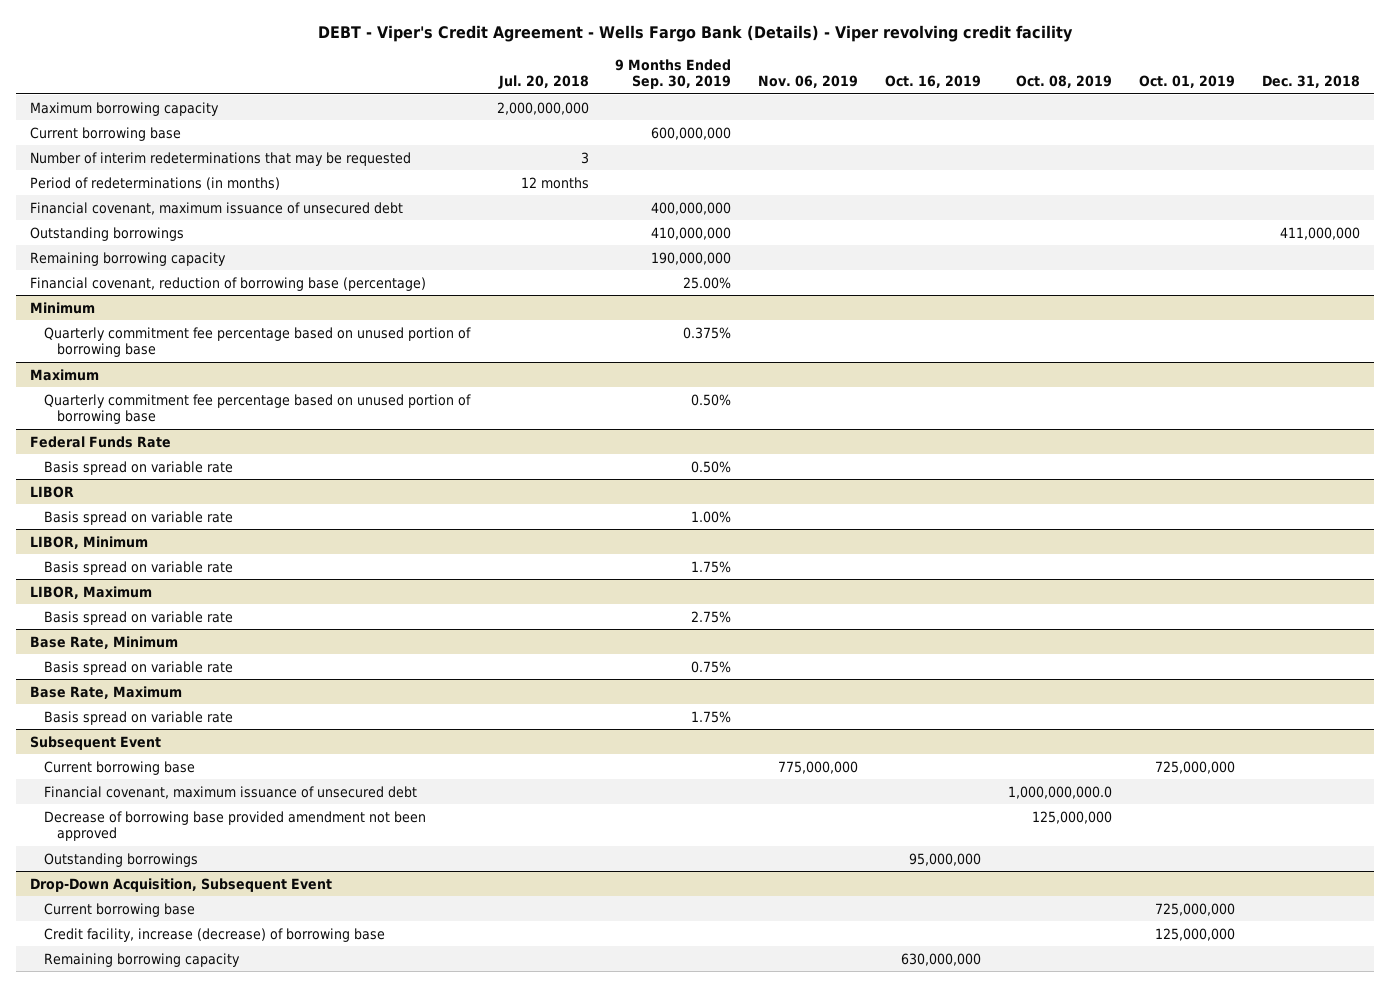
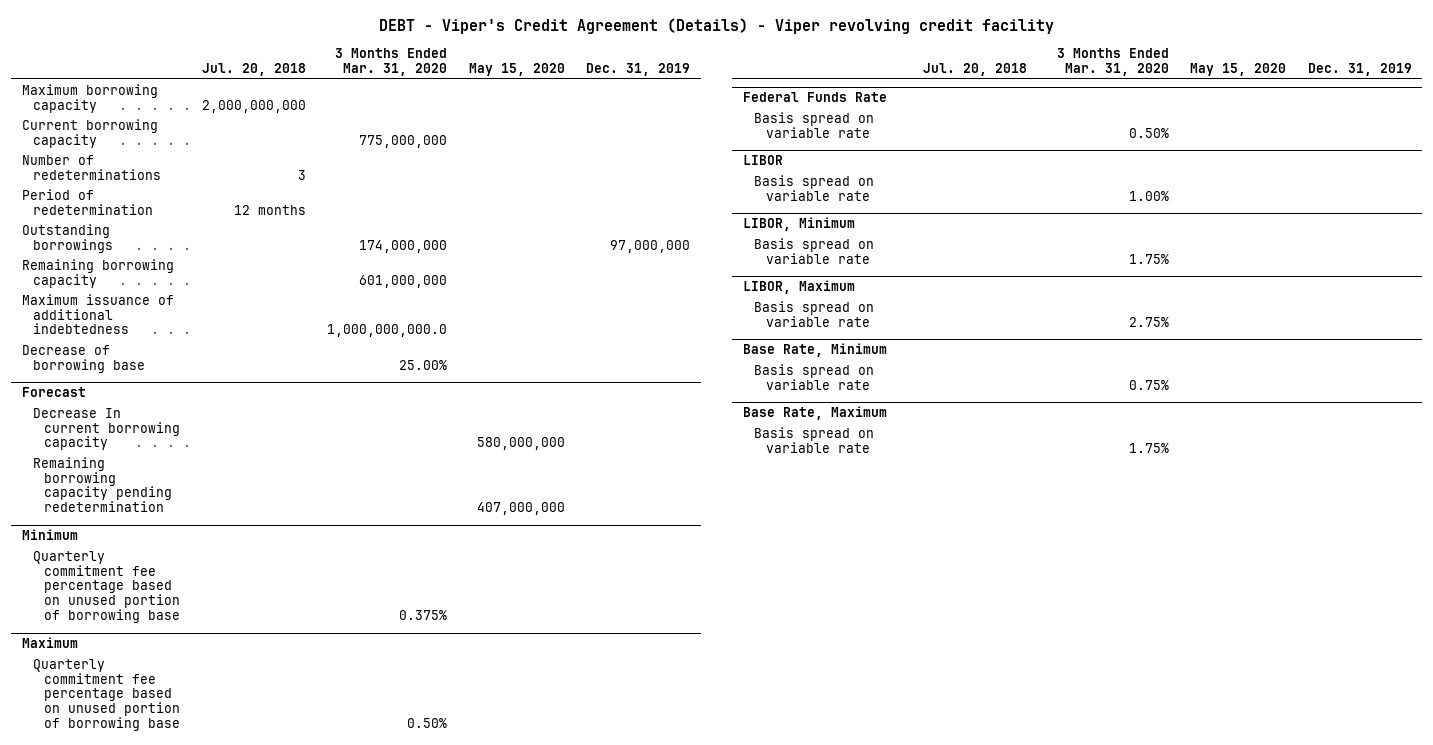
- DEBT - Viper's Credit Agreement - Wells Fargo Bank (Details) - Viper revolving credit facility
+ DEBT - Viper's Credit Agreement (Details) - Viper revolving credit facility
- | Jul. 20, 2018 | 9 Months Ended Sep. 30, 2019 | Nov. 06, 2019 | Oct. 16, 2019 | Oct. 08, 2019 | Oct. 01, 2019 | Dec. 31, 2018
+ | Jul. 20, 2018 | 3 Months Ended Mar. 31, 2020 | May 15, 2020 | Dec. 31, 2019
- Current borrowing base | | 600,000,000 | | | | |
- Number of interim redeterminations that may be requested | 3 | | | | | |
- Period of redeterminations (in months) | 12 months | | | | | |
- Financial covenant, maximum issuance of unsecured debt | | 400,000,000 | | | | |
+ Current borrowing capacity | | 775,000,000 | |
+ Number of redeterminations | 3 | | |
+ Period of redetermination | 12 months | | |
- Financial covenant, reduction of borrowing base (percentage) | | 25.00% | | | | |
+ Maximum issuance of additional indebtedness | | 1,000,000,000.0 | |
+ Decrease of borrowing base | | 25.00% | |
+ Forecast
+ Decrease In current borrowing capacity | | | 580,000,000 |
+ Remaining borrowing capacity pending redetermination | | | 407,000,000 |
- Subsequent Event
- Current borrowing base | | | 775,000,000 | | | 725,000,000 |
- Financial covenant, maximum issuance of unsecured debt | | | | | 1,000,000,000.0 | |
- Decrease of borrowing base provided amendment not been approved | | | | | 125,000,000 | |
- Outstanding borrowings | | | | 95,000,000 | | |
- Drop-Down Acquisition, Subsequent Event
- Current borrowing base | | | | | | 725,000,000 |
- Credit facility, increase (decrease) of borrowing base | | | | | | 125,000,000 |
- Remaining borrowing capacity | | | | 630,000,000 | | |

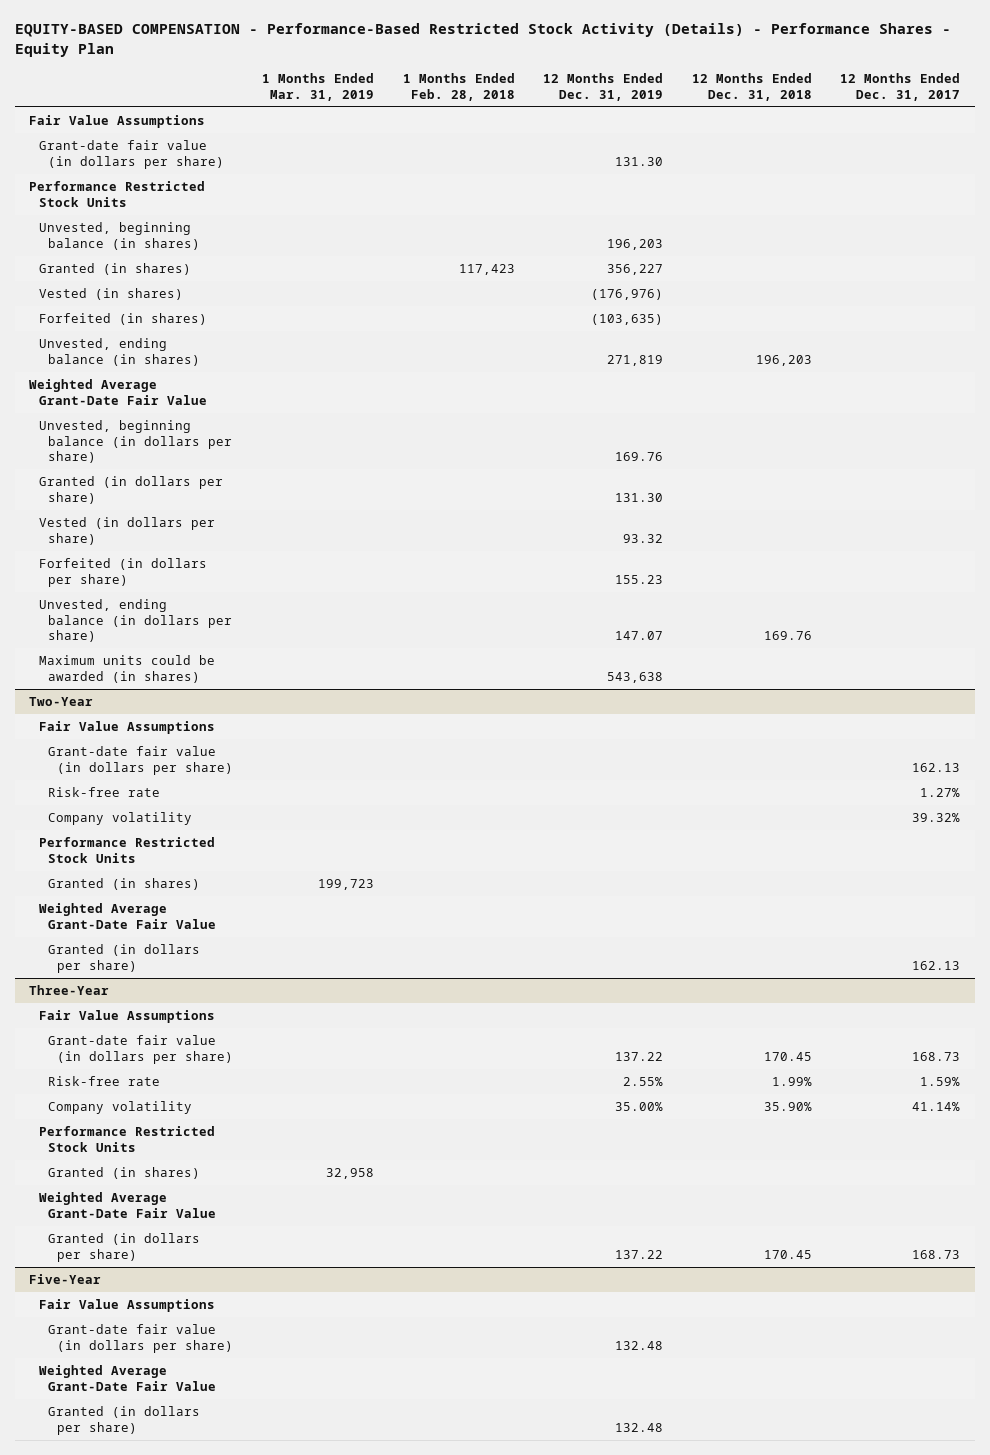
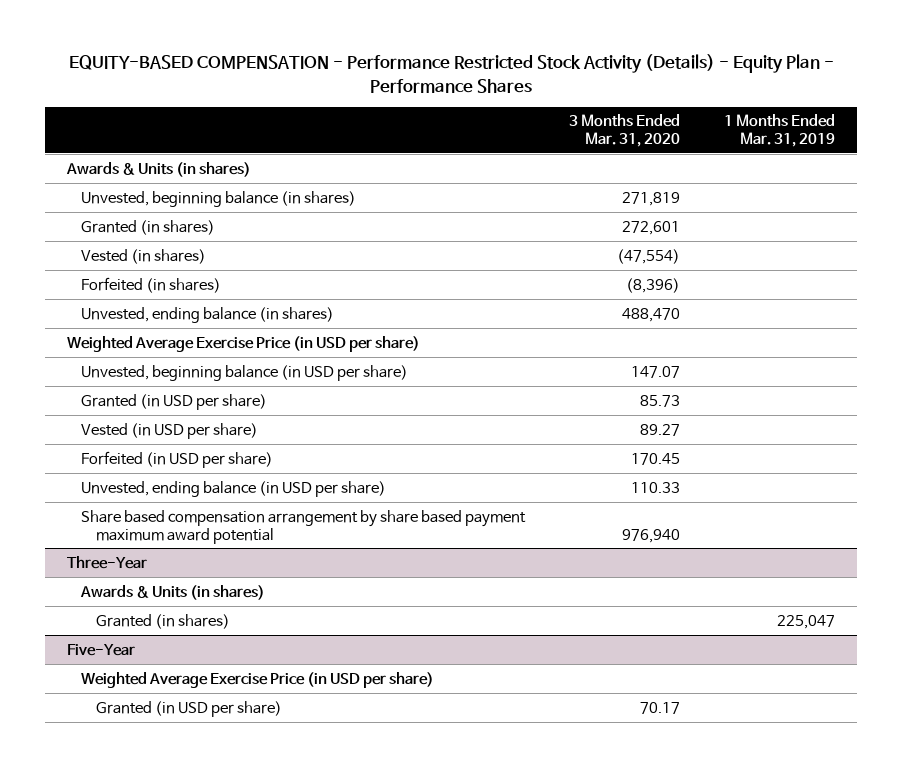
- EQUITY-BASED COMPENSATION - Performance-Based Restricted Stock Activity (Details) - Performance Shares - Equity Plan
+ EQUITY-BASED COMPENSATION - Performance Restricted Stock Activity (Details) - Equity Plan - Performance Shares
- | 1 Months Ended Mar. 31, 2019 | 1 Months Ended Feb. 28, 2018 | 12 Months Ended Dec. 31, 2019 | 12 Months Ended Dec. 31, 2018 | 12 Months Ended Dec. 31, 2017
+ | 3 Months Ended Mar. 31, 2020 | 1 Months Ended Mar. 31, 2019
- Fair Value Assumptions
- Grant-date fair value (in dollars per share) | | | 131.30 | |
- Performance Restricted Stock Units
+ Awards & Units (in shares)
- Weighted Average Grant-Date Fair Value
- Unvested, beginning balance (in dollars per share) | | | 169.76 | |
- Granted (in dollars per share) | | | 131.30 | |
- Vested (in dollars per share) | | | 93.32 | |
- Forfeited (in dollars per share) | | | 155.23 | |
- Unvested, ending balance (in dollars per share) | | | 147.07 | 169.76 |
- Maximum units could be awarded (in shares) | | | 543,638 | |
- Two-Year
- Fair Value Assumptions
- Grant-date fair value (in dollars per share) | | | | | 162.13
- Risk-free rate | | | | | 1.27%
- Company volatility | | | | | 39.32%
- Performance Restricted Stock Units
- Granted (in shares) | 199,723 | | | |
- Weighted Average Grant-Date Fair Value
- Granted (in dollars per share) | | | | | 162.13
+ Weighted Average Exercise Price (in USD per share)
+ Unvested, beginning balance (in USD per share) | 147.07 |
+ Granted (in USD per share) | 85.73 |
+ Vested (in USD per share) | 89.27 |
+ Forfeited (in USD per share) | 170.45 |
+ Unvested, ending balance (in USD per share) | 110.33 |
+ Share based compensation arrangement by share based payment maximum award potential | 976,940 |
@ Three-Year
- Fair Value Assumptions
- Grant-date fair value (in dollars per share) | | | 137.22 | 170.45 | 168.73
- Risk-free rate | | | 2.55% | 1.99% | 1.59%
- Company volatility | | | 35.00% | 35.90% | 41.14%
- Performance Restricted Stock Units
- Granted (in shares) | 32,958 | | | |
- Weighted Average Grant-Date Fair Value
- Granted (in dollars per share) | | | 137.22 | 170.45 | 168.73
+ Awards & Units (in shares)
+ Granted (in shares) | | 225,047
@ Five-Year
- Fair Value Assumptions
- Grant-date fair value (in dollars per share) | | | 132.48 | |
- Weighted Average Grant-Date Fair Value
- Granted (in dollars per share) | | | 132.48 | |
+ Weighted Average Exercise Price (in USD per share)
+ Granted (in USD per share) | 70.17 |

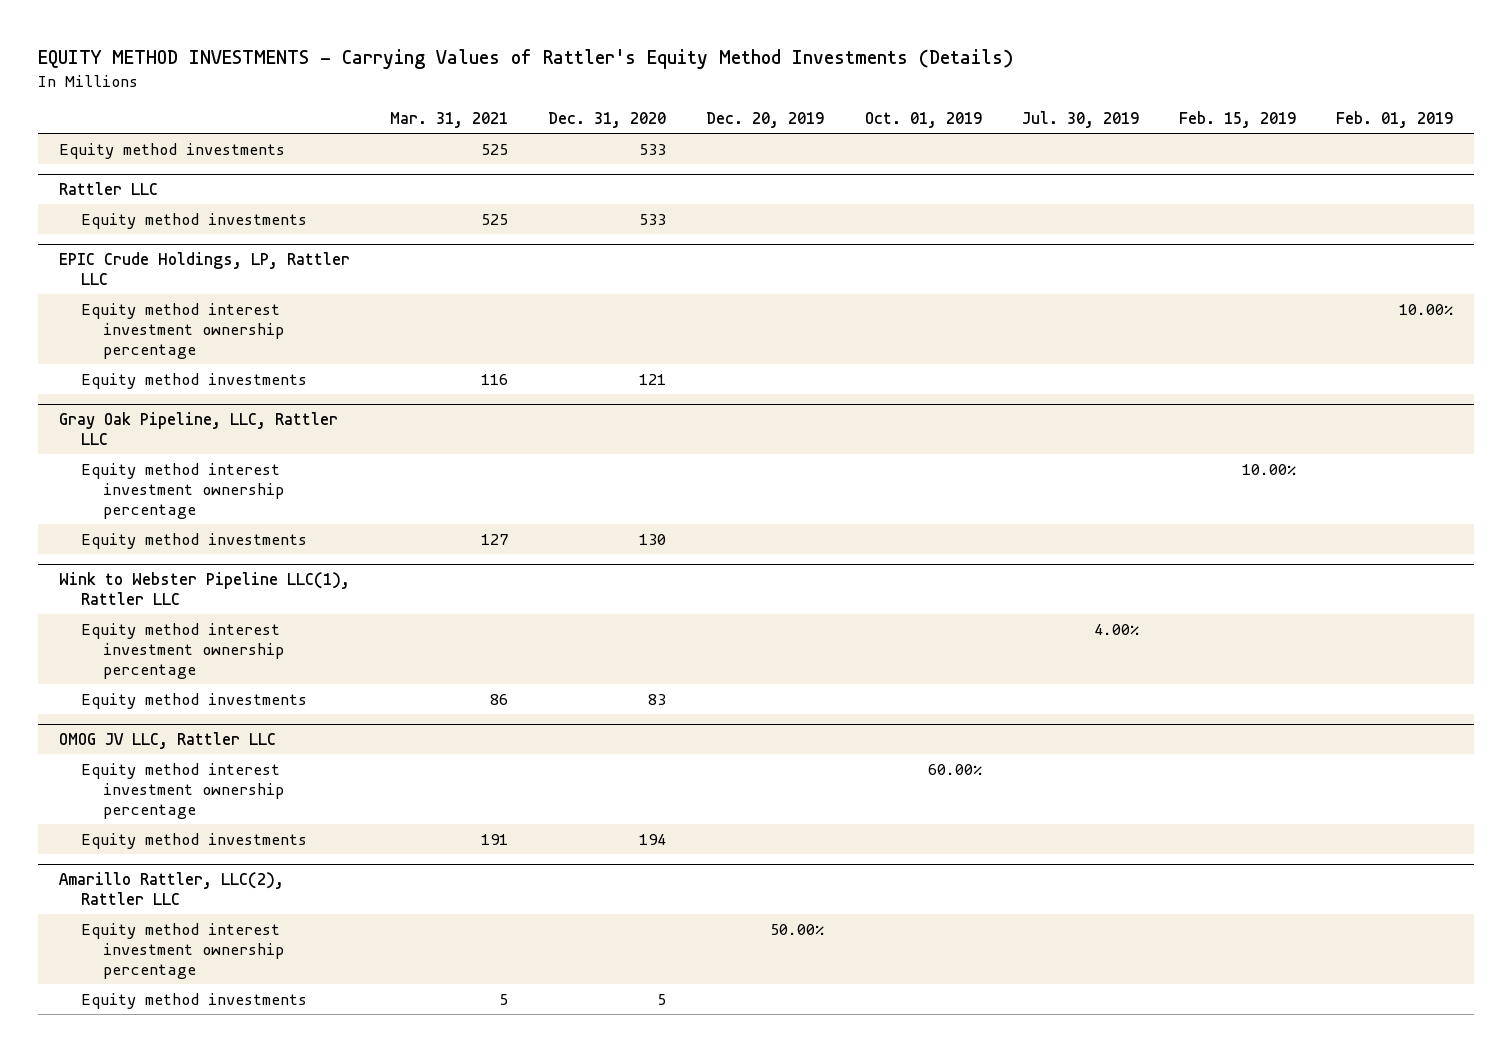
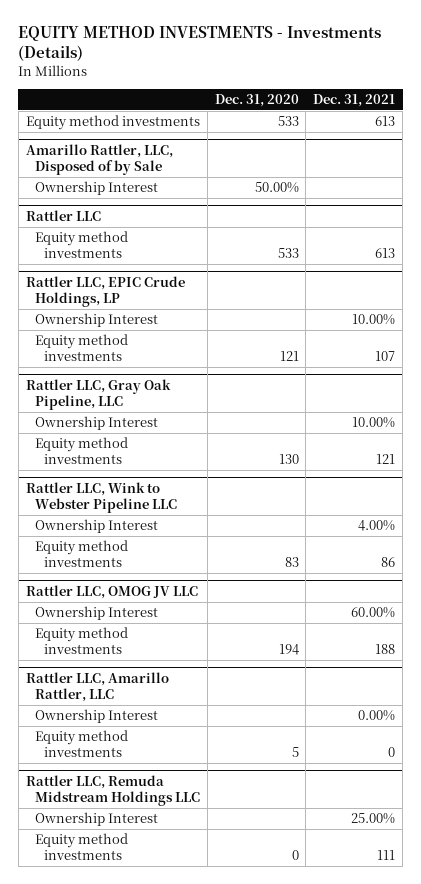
- EQUITY METHOD INVESTMENTS - Carrying Values of Rattler's Equity Method Investments (Details)
+ EQUITY METHOD INVESTMENTS - Investments (Details)
- | Mar. 31, 2021 | Dec. 31, 2020 | Dec. 20, 2019 | Oct. 01, 2019 | Jul. 30, 2019 | Feb. 15, 2019 | Feb. 01, 2019
+ | Dec. 31, 2020 | Dec. 31, 2021
+ Amarillo Rattler, LLC, Disposed of by Sale
+ Ownership Interest | 50.00% |
- EPIC Crude Holdings, LP, Rattler LLC
- Equity method interest investment ownership percentage | | | | | | | 10.00%
+ Rattler LLC, EPIC Crude Holdings, LP
+ Ownership Interest | | 10.00%
- Gray Oak Pipeline, LLC, Rattler LLC
- Equity method interest investment ownership percentage | | | | | | 10.00% |
+ Rattler LLC, Gray Oak Pipeline, LLC
+ Ownership Interest | | 10.00%
- Wink to Webster Pipeline LLC(1), Rattler LLC
- Equity method interest investment ownership percentage | | | | | 4.00% | |
+ Rattler LLC, Wink to Webster Pipeline LLC
+ Ownership Interest | | 4.00%
- OMOG JV LLC, Rattler LLC
- Equity method interest investment ownership percentage | | | | 60.00% | | |
+ Rattler LLC, OMOG JV LLC
+ Ownership Interest | | 60.00%
- Amarillo Rattler, LLC(2), Rattler LLC
- Equity method interest investment ownership percentage | | | 50.00% | | | |
+ Rattler LLC, Amarillo Rattler, LLC
+ Ownership Interest | | 0.00%
+ Rattler LLC, Remuda Midstream Holdings LLC
+ Ownership Interest | | 25.00%
+ Equity method investments | 0 | 111

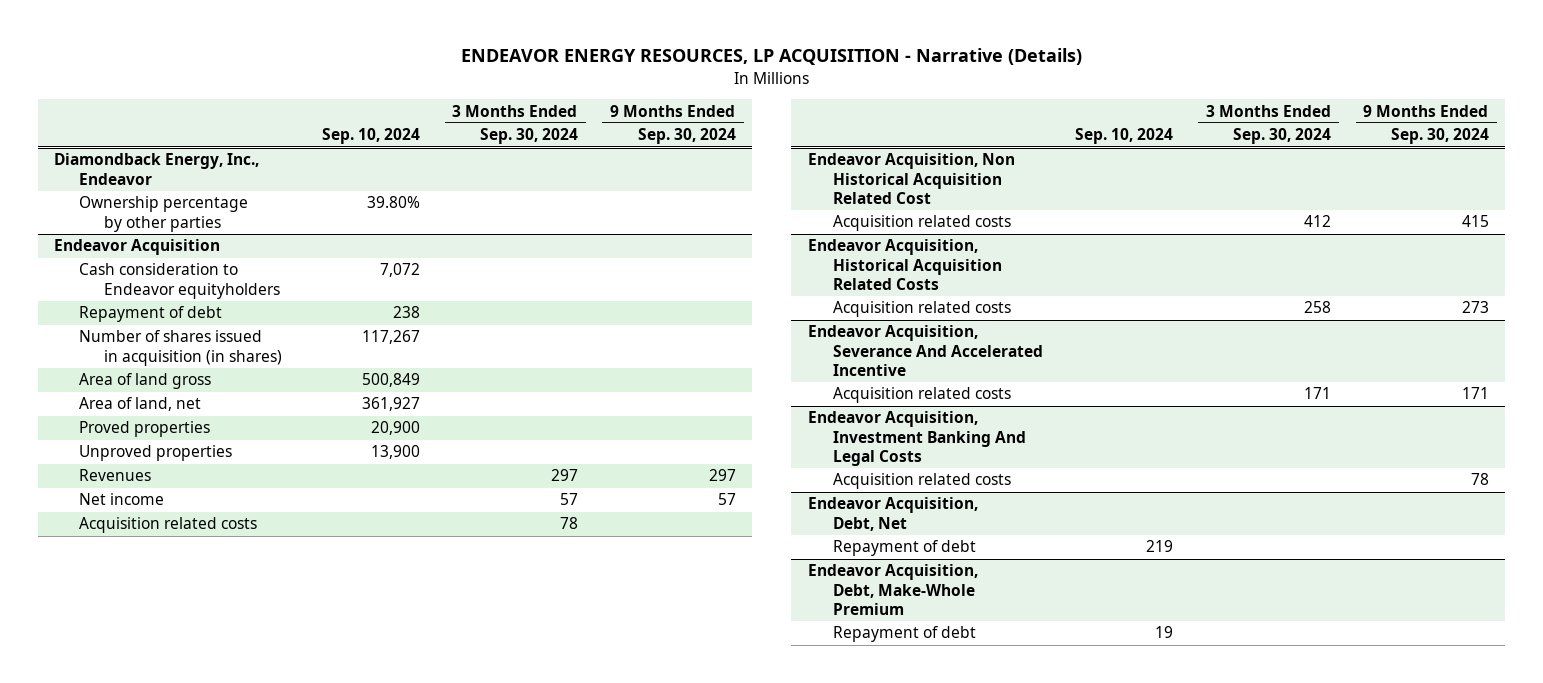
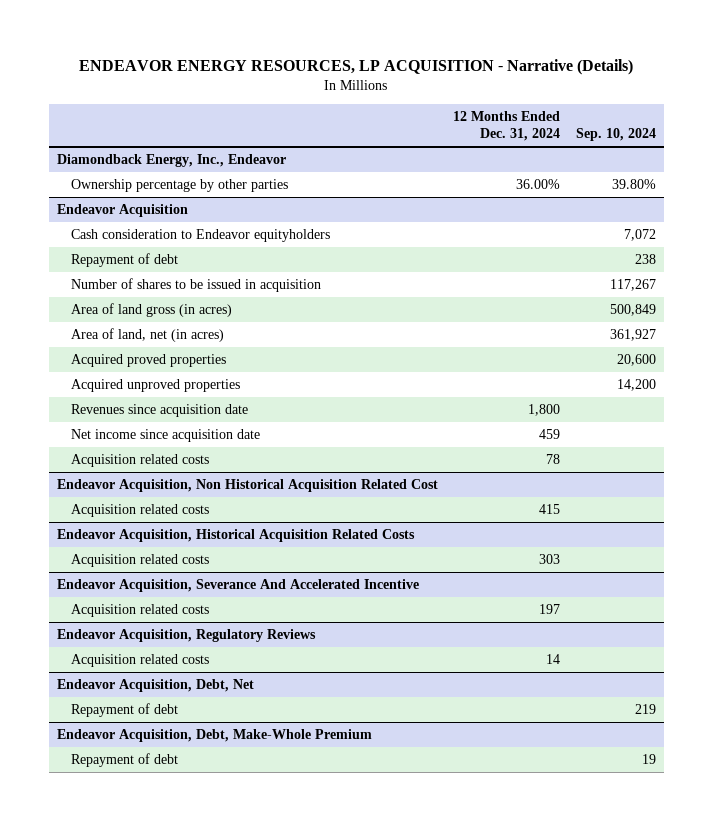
- | Sep. 10, 2024 | 3 Months Ended Sep. 30, 2024 | 9 Months Ended Sep. 30, 2024
+ | 12 Months Ended Dec. 31, 2024 | Sep. 10, 2024
@ Endeavor Acquisition
- Number of shares issued in acquisition (in shares) | 117,267 | |
- Area of land gross | 500,849 | |
- Area of land, net | 361,927 | |
- Proved properties | 20,900 | |
- Unproved properties | 13,900 | |
- Revenues | | 297 | 297
- Net income | | 57 | 57
+ Number of shares to be issued in acquisition | | 117,267
+ Area of land gross (in acres) | | 500,849
+ Area of land, net (in acres) | | 361,927
+ Acquired proved properties | | 20,600
+ Acquired unproved properties | | 14,200
+ Revenues since acquisition date | 1,800 |
+ Net income since acquisition date | 459 |
- Endeavor Acquisition, Investment Banking And Legal Costs
- Acquisition related costs | | | 78
+ Endeavor Acquisition, Regulatory Reviews
+ Acquisition related costs | 14 |

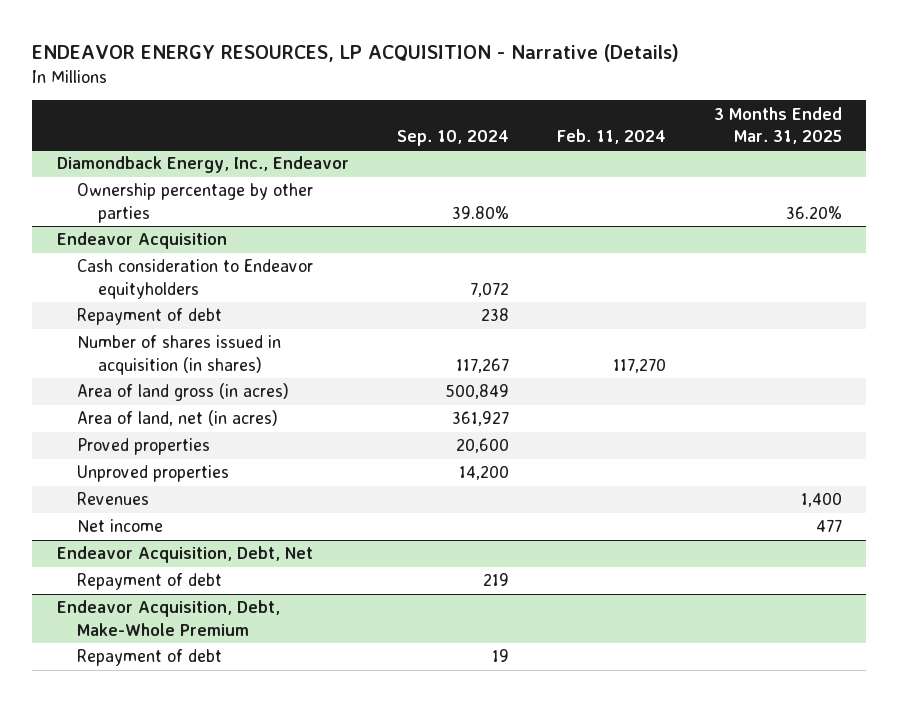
- | 12 Months Ended Dec. 31, 2024 | Sep. 10, 2024
+ | Sep. 10, 2024 | Feb. 11, 2024 | 3 Months Ended Mar. 31, 2025
@ Endeavor Acquisition
- Number of shares to be issued in acquisition | | 117,267
+ Number of shares issued in acquisition (in shares) | 117,267 | 117,270 |
- Acquired proved properties | | 20,600
- Acquired unproved properties | | 14,200
- Revenues since acquisition date | 1,800 |
- Net income since acquisition date | 459 |
- Acquisition related costs | 78 |
- Endeavor Acquisition, Non Historical Acquisition Related Cost
- Acquisition related costs | 415 |
- Endeavor Acquisition, Historical Acquisition Related Costs
- Acquisition related costs | 303 |
- Endeavor Acquisition, Severance And Accelerated Incentive
- Acquisition related costs | 197 |
- Endeavor Acquisition, Regulatory Reviews
- Acquisition related costs | 14 |
@ Endeavor Acquisition
+ Proved properties | 20,600 | |
+ Unproved properties | 14,200 | |
+ Revenues | | | 1,400
+ Net income | | | 477

